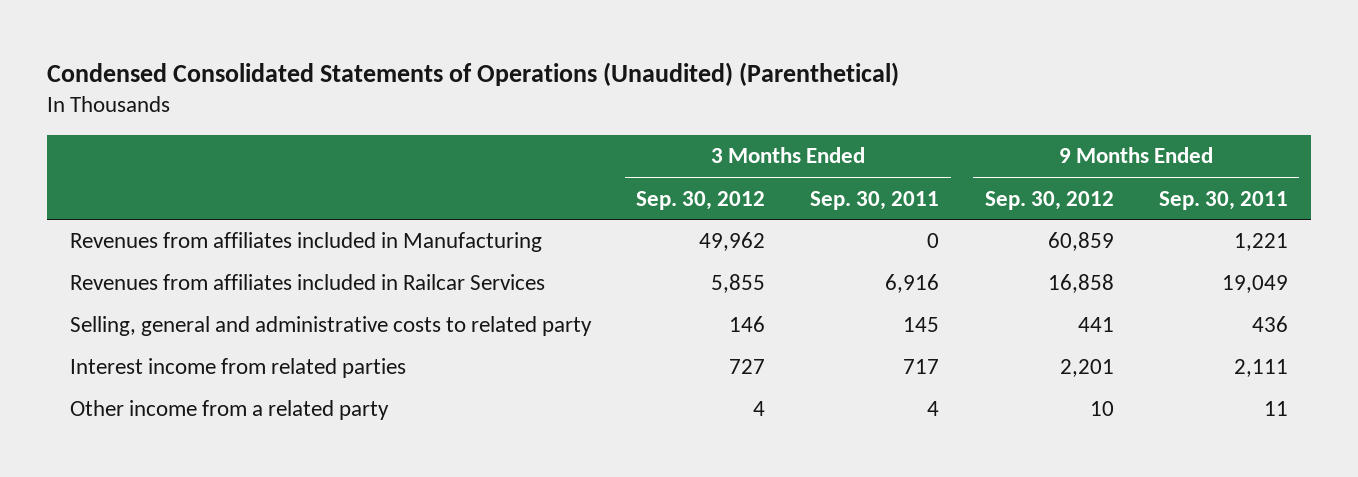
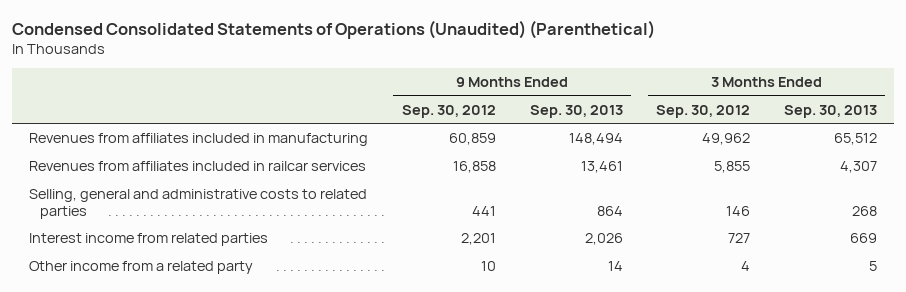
- | 3 Months Ended Sep. 30, 2012 | 3 Months Ended Sep. 30, 2011 | 9 Months Ended Sep. 30, 2012 | 9 Months Ended Sep. 30, 2011
+ | 9 Months Ended Sep. 30, 2012 | 9 Months Ended Sep. 30, 2013 | 3 Months Ended Sep. 30, 2012 | 3 Months Ended Sep. 30, 2013
- Revenues from affiliates included in Manufacturing | 49,962 | 0 | 60,859 | 1,221
- Revenues from affiliates included in Railcar Services | 5,855 | 6,916 | 16,858 | 19,049
- Selling, general and administrative costs to related party | 146 | 145 | 441 | 436
+ Revenues from affiliates included in manufacturing | 60,859 | 148,494 | 49,962 | 65,512
+ Revenues from affiliates included in railcar services | 16,858 | 13,461 | 5,855 | 4,307
+ Selling, general and administrative costs to related parties | 441 | 864 | 146 | 268

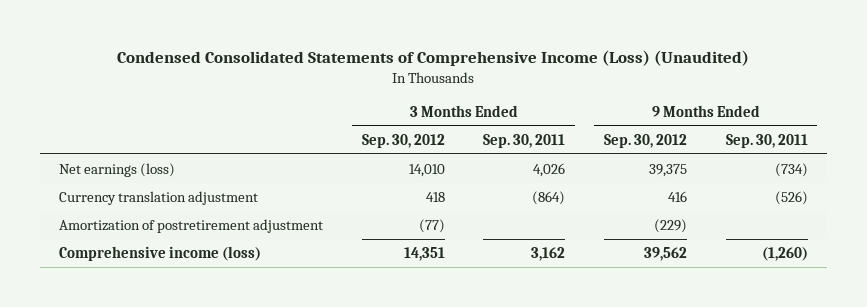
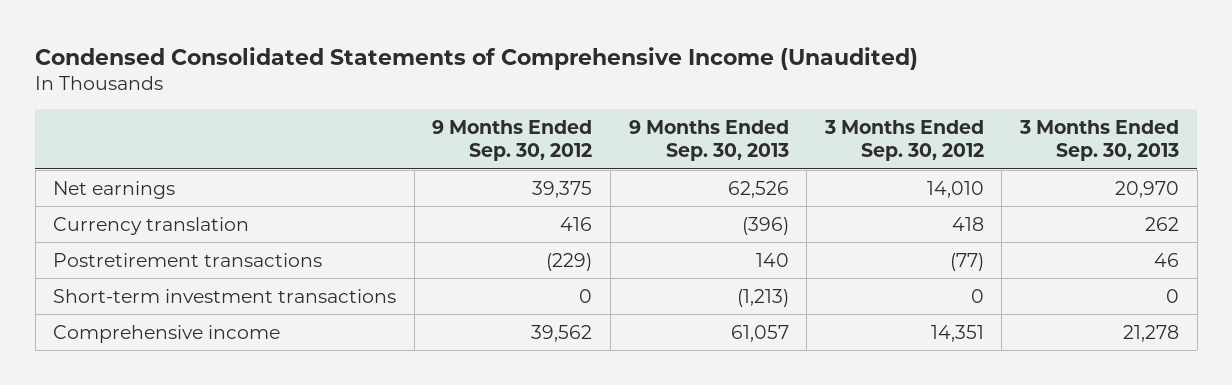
- Condensed Consolidated Statements of Comprehensive Income (Loss) (Unaudited)
+ Condensed Consolidated Statements of Comprehensive Income (Unaudited)
- | 3 Months Ended Sep. 30, 2012 | 3 Months Ended Sep. 30, 2011 | 9 Months Ended Sep. 30, 2012 | 9 Months Ended Sep. 30, 2011
+ | 9 Months Ended Sep. 30, 2012 | 9 Months Ended Sep. 30, 2013 | 3 Months Ended Sep. 30, 2012 | 3 Months Ended Sep. 30, 2013
- Net earnings (loss) | 14,010 | 4,026 | 39,375 | (734)
- Currency translation adjustment | 418 | (864) | 416 | (526)
- Amortization of postretirement adjustment | (77) | | (229) |
- Comprehensive income (loss) | 14,351 | 3,162 | 39,562 | (1,260)
+ Net earnings | 39,375 | 62,526 | 14,010 | 20,970
+ Currency translation | 416 | (396) | 418 | 262
+ Postretirement transactions | (229) | 140 | (77) | 46
+ Short-term investment transactions | 0 | (1,213) | 0 | 0
+ Comprehensive income | 39,562 | 61,057 | 14,351 | 21,278

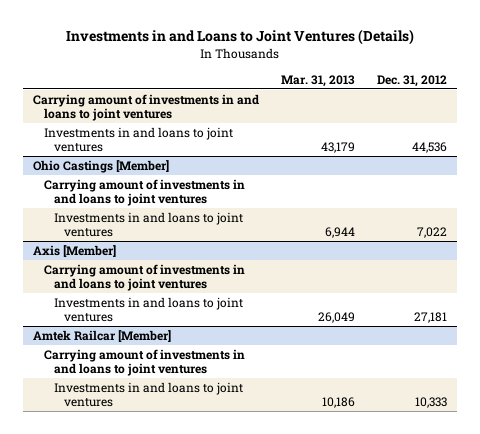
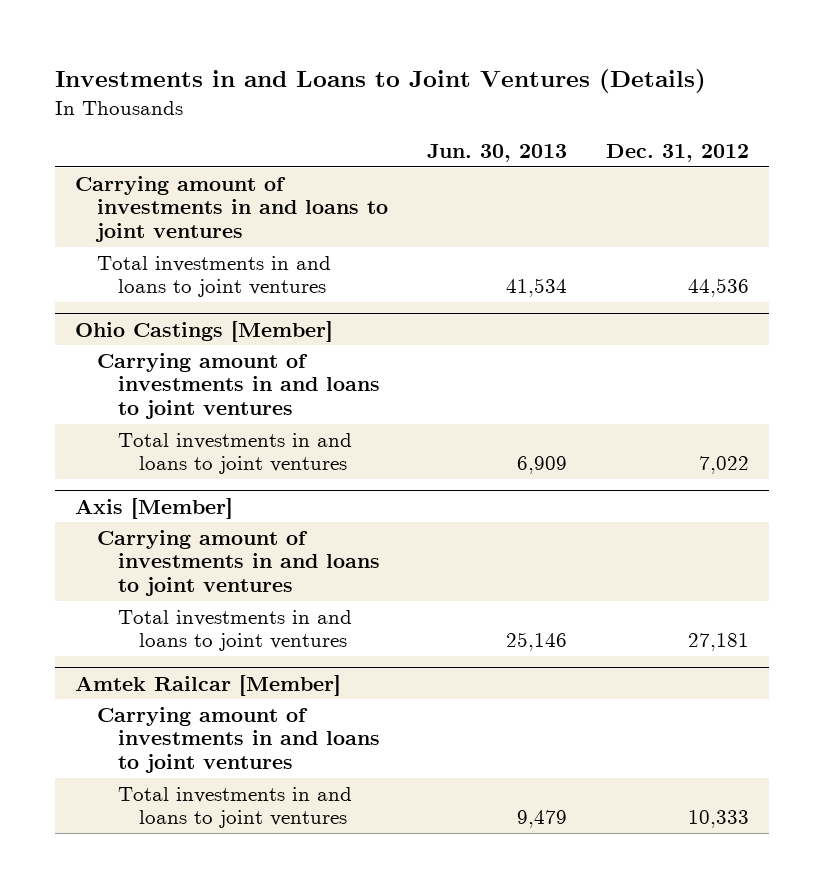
- | Mar. 31, 2013 | Dec. 31, 2012
+ | Jun. 30, 2013 | Dec. 31, 2012
- Investments in and loans to joint ventures | 43,179 | 44,536
+ Total investments in and loans to joint ventures | 41,534 | 44,536
@ Ohio Castings [Member]
- Investments in and loans to joint ventures | 6,944 | 7,022
+ Total investments in and loans to joint ventures | 6,909 | 7,022
@ Axis [Member]
- Investments in and loans to joint ventures | 26,049 | 27,181
+ Total investments in and loans to joint ventures | 25,146 | 27,181
@ Amtek Railcar [Member]
- Investments in and loans to joint ventures | 10,186 | 10,333
+ Total investments in and loans to joint ventures | 9,479 | 10,333

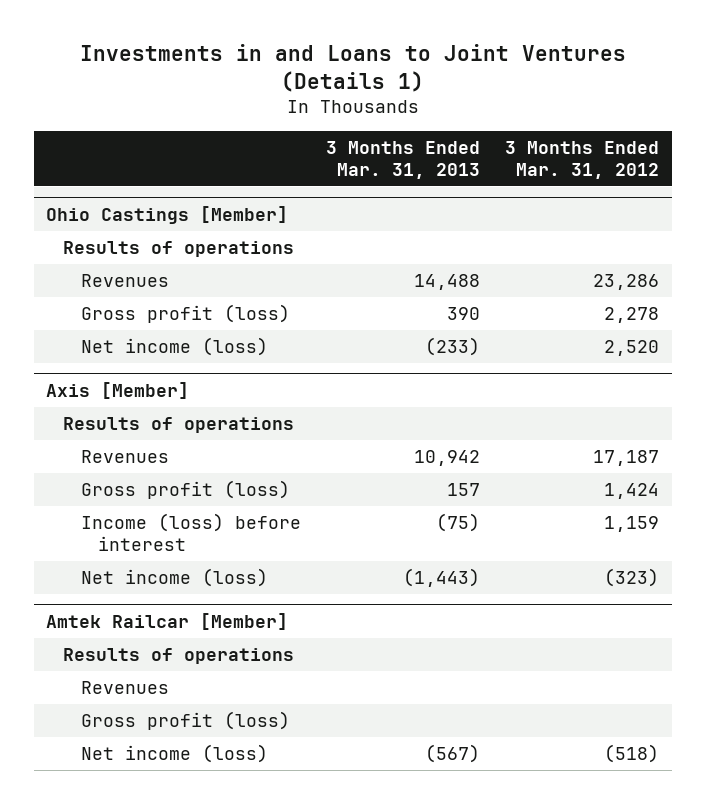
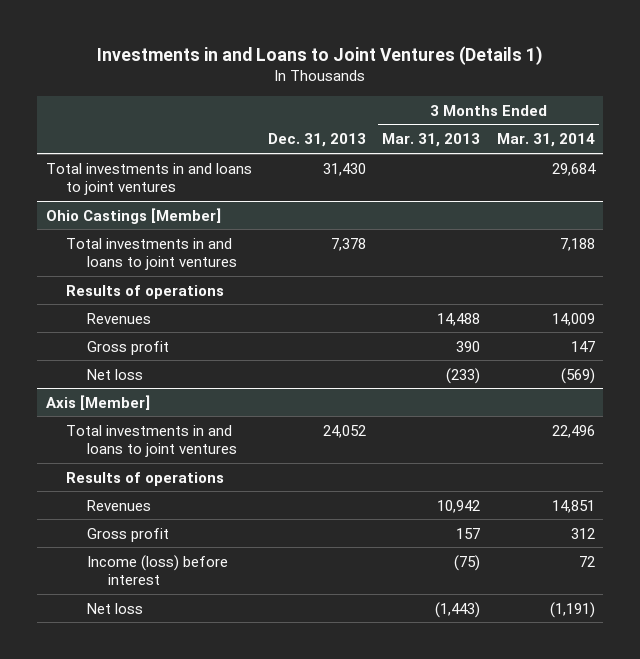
- | 3 Months Ended Mar. 31, 2013 | 3 Months Ended Mar. 31, 2012
+ | Dec. 31, 2013 | 3 Months Ended Mar. 31, 2013 | 3 Months Ended Mar. 31, 2014
+ Total investments in and loans to joint ventures | 31,430 | | 29,684
@ Ohio Castings [Member]
+ Total investments in and loans to joint ventures | 7,378 | | 7,188
- Gross profit (loss) | 390 | 2,278
- Net income (loss) | (233) | 2,520
+ Gross profit | | 390 | 147
+ Net loss | | (233) | (569)
@ Axis [Member]
+ Total investments in and loans to joint ventures | 24,052 | | 22,496
- Gross profit (loss) | 157 | 1,424
+ Gross profit | | 157 | 312
- Net income (loss) | (1,443) | (323)
- Amtek Railcar [Member]
- Results of operations
- Revenues
- Gross profit (loss)
- Net income (loss) | (567) | (518)
@ Axis [Member]
+ Net loss | | (1,443) | (1,191)

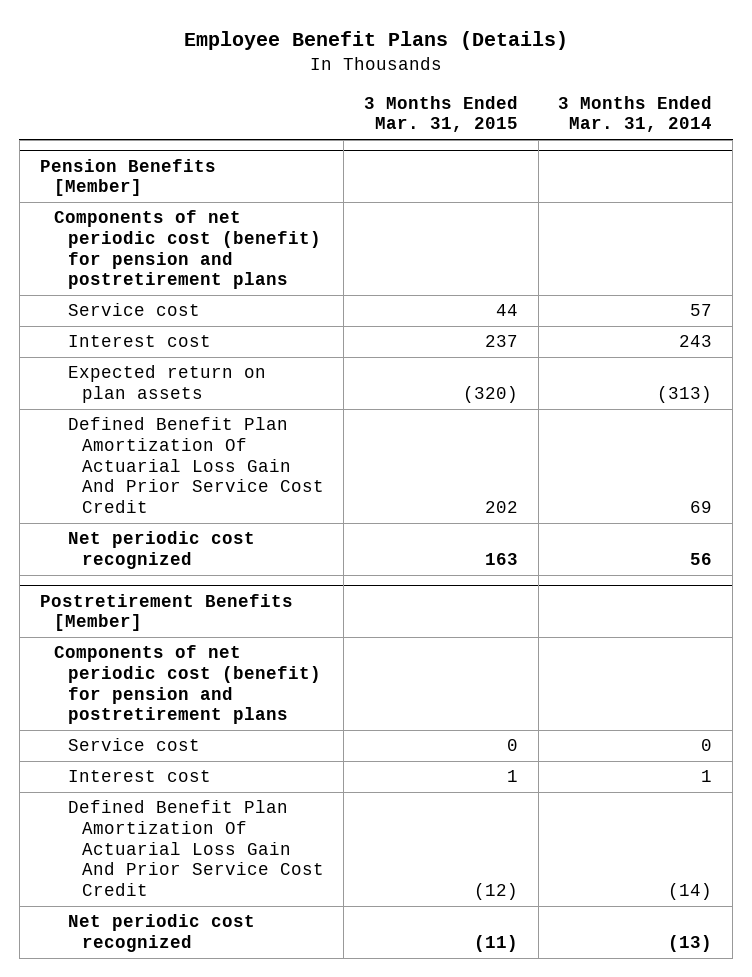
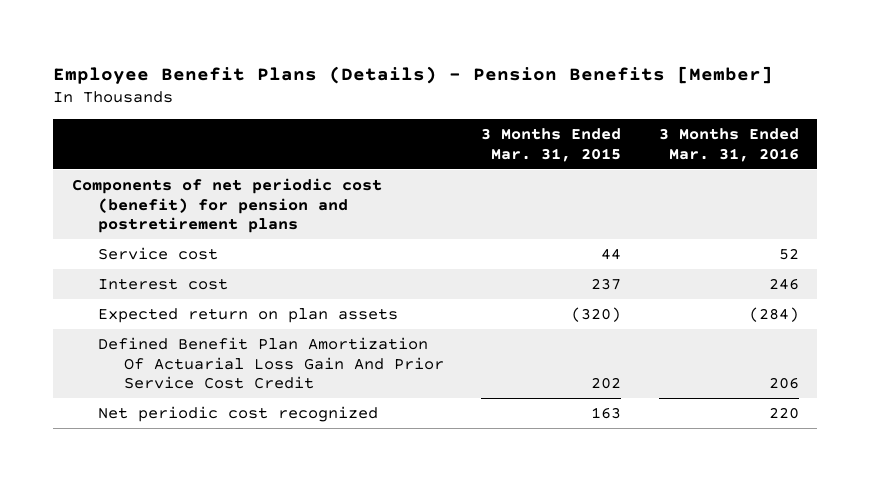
- Employee Benefit Plans (Details)
+ Employee Benefit Plans (Details) - Pension Benefits [Member]
- | 3 Months Ended Mar. 31, 2015 | 3 Months Ended Mar. 31, 2014
+ | 3 Months Ended Mar. 31, 2015 | 3 Months Ended Mar. 31, 2016
- Pension Benefits [Member]
- Postretirement Benefits [Member]
- Components of net periodic cost (benefit) for pension and postretirement plans
- Service cost | 0 | 0
- Interest cost | 1 | 1
- Defined Benefit Plan Amortization Of Actuarial Loss Gain And Prior Service Cost Credit | (12) | (14)
- Net periodic cost recognized | (11) | (13)

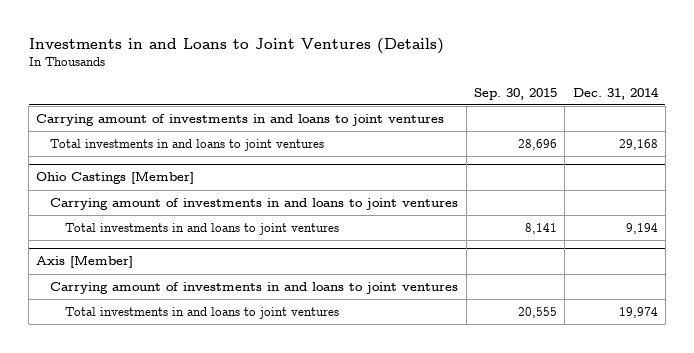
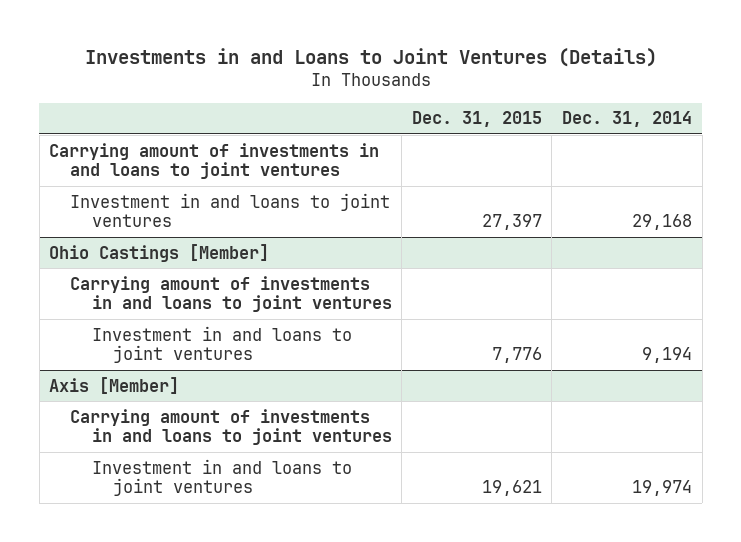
- | Sep. 30, 2015 | Dec. 31, 2014
+ | Dec. 31, 2015 | Dec. 31, 2014
- Total investments in and loans to joint ventures | 28,696 | 29,168
+ Investment in and loans to joint ventures | 27,397 | 29,168
@ Ohio Castings [Member]
- Total investments in and loans to joint ventures | 8,141 | 9,194
+ Investment in and loans to joint ventures | 7,776 | 9,194
@ Axis [Member]
- Total investments in and loans to joint ventures | 20,555 | 19,974
+ Investment in and loans to joint ventures | 19,621 | 19,974

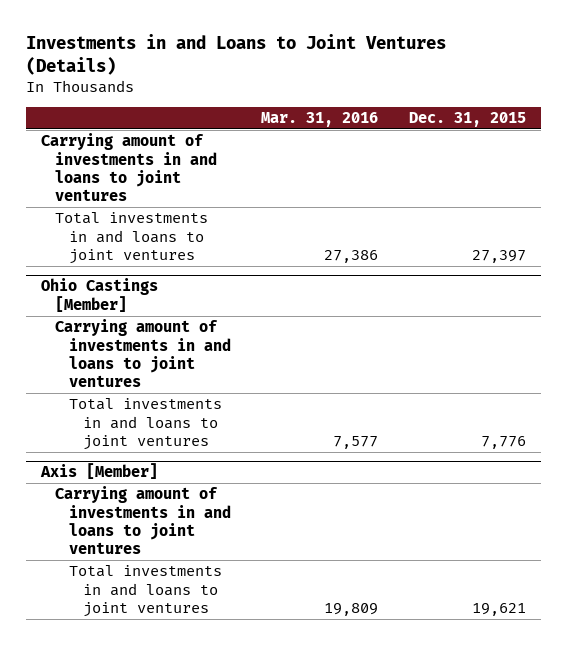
- | Dec. 31, 2015 | Dec. 31, 2014
+ | Mar. 31, 2016 | Dec. 31, 2015
- Investment in and loans to joint ventures | 27,397 | 29,168
+ Total investments in and loans to joint ventures | 27,386 | 27,397
@ Ohio Castings [Member]
- Investment in and loans to joint ventures | 7,776 | 9,194
+ Total investments in and loans to joint ventures | 7,577 | 7,776
@ Axis [Member]
- Investment in and loans to joint ventures | 19,621 | 19,974
+ Total investments in and loans to joint ventures | 19,809 | 19,621

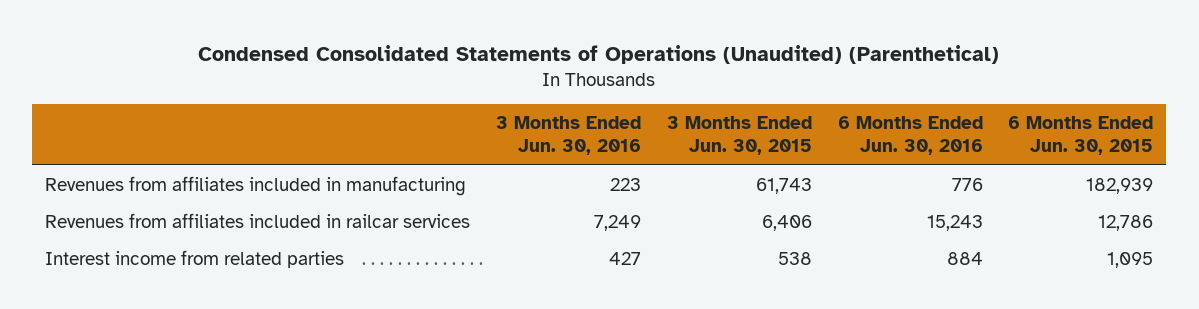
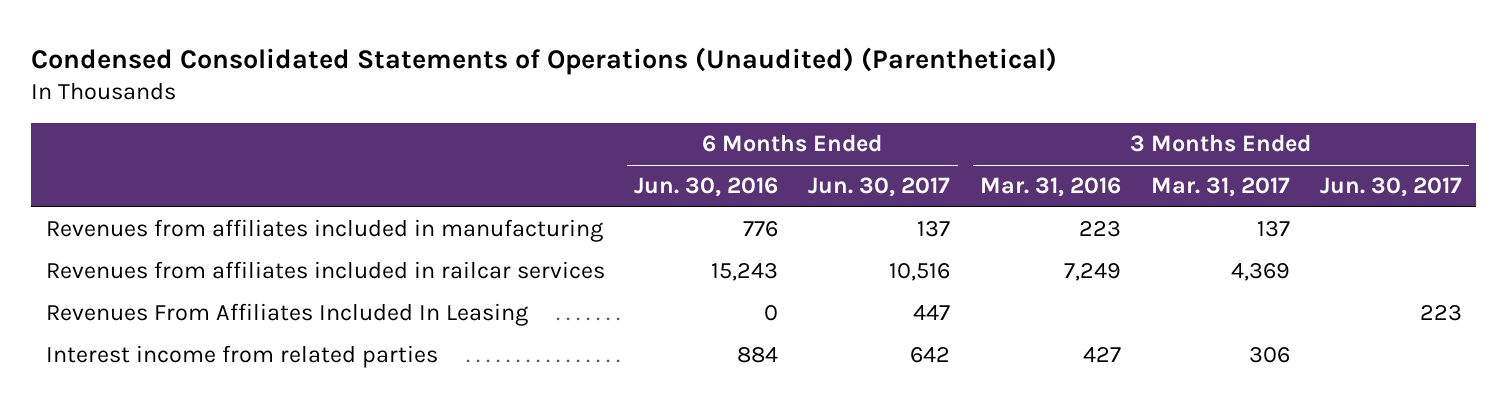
- | 3 Months Ended Jun. 30, 2016 | 3 Months Ended Jun. 30, 2015 | 6 Months Ended Jun. 30, 2016 | 6 Months Ended Jun. 30, 2015
+ | 6 Months Ended Jun. 30, 2016 | 6 Months Ended Jun. 30, 2017 | 3 Months Ended Mar. 31, 2016 | 3 Months Ended Mar. 31, 2017 | 3 Months Ended Jun. 30, 2017
+ Revenues From Affiliates Included In Leasing | 0 | 447 | | | 223

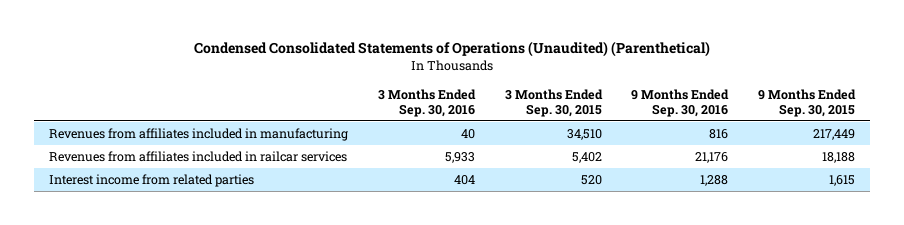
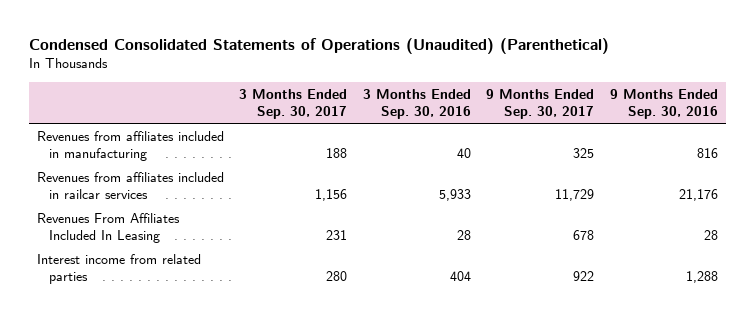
- | 3 Months Ended Sep. 30, 2016 | 3 Months Ended Sep. 30, 2015 | 9 Months Ended Sep. 30, 2016 | 9 Months Ended Sep. 30, 2015
+ | 3 Months Ended Sep. 30, 2017 | 3 Months Ended Sep. 30, 2016 | 9 Months Ended Sep. 30, 2017 | 9 Months Ended Sep. 30, 2016
+ Revenues From Affiliates Included In Leasing | 231 | 28 | 678 | 28

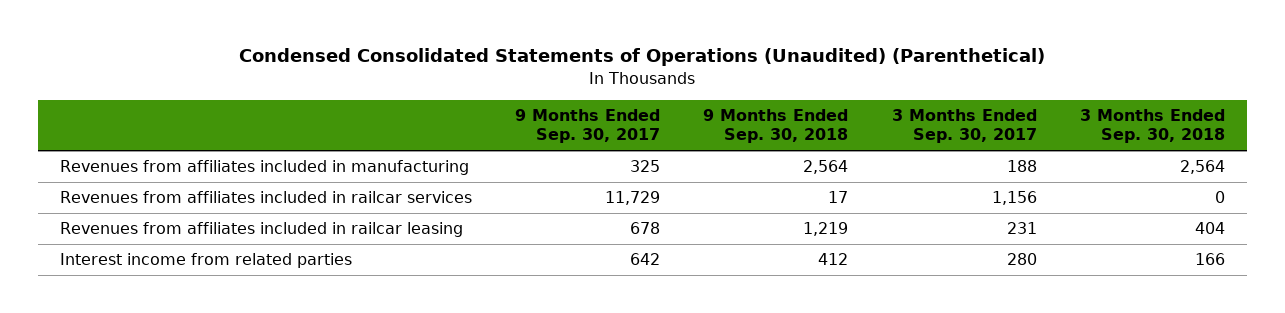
- | 3 Months Ended Sep. 30, 2017 | 3 Months Ended Sep. 30, 2016 | 9 Months Ended Sep. 30, 2017 | 9 Months Ended Sep. 30, 2016
+ | 9 Months Ended Sep. 30, 2017 | 9 Months Ended Sep. 30, 2018 | 3 Months Ended Sep. 30, 2017 | 3 Months Ended Sep. 30, 2018
- Revenues From Affiliates Included In Leasing | 231 | 28 | 678 | 28
- Interest income from related parties | 280 | 404 | 922 | 1,288
+ Revenues from affiliates included in railcar leasing | 678 | 1,219 | 231 | 404
+ Interest income from related parties | 642 | 412 | 280 | 166

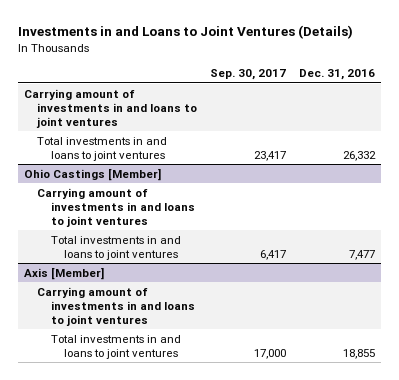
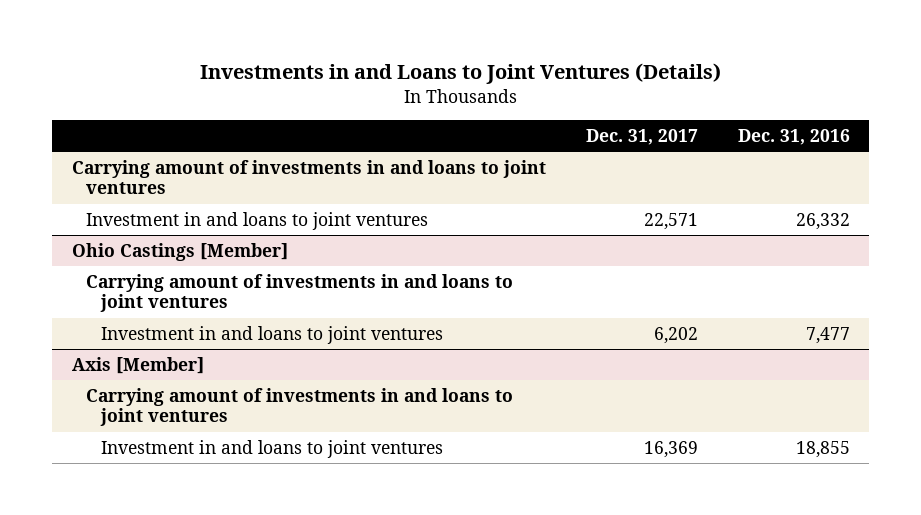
- | Sep. 30, 2017 | Dec. 31, 2016
+ | Dec. 31, 2017 | Dec. 31, 2016
- Total investments in and loans to joint ventures | 23,417 | 26,332
+ Investment in and loans to joint ventures | 22,571 | 26,332
@ Ohio Castings [Member]
- Total investments in and loans to joint ventures | 6,417 | 7,477
+ Investment in and loans to joint ventures | 6,202 | 7,477
@ Axis [Member]
- Total investments in and loans to joint ventures | 17,000 | 18,855
+ Investment in and loans to joint ventures | 16,369 | 18,855

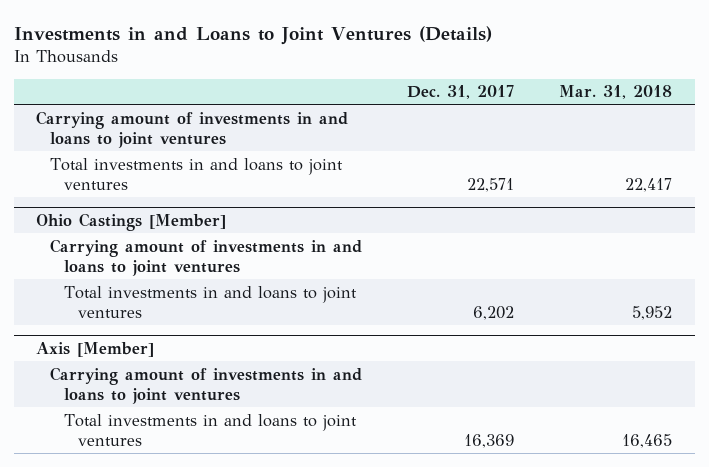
- | Dec. 31, 2017 | Dec. 31, 2016
+ | Dec. 31, 2017 | Mar. 31, 2018
- Investment in and loans to joint ventures | 22,571 | 26,332
+ Total investments in and loans to joint ventures | 22,571 | 22,417
@ Ohio Castings [Member]
- Investment in and loans to joint ventures | 6,202 | 7,477
+ Total investments in and loans to joint ventures | 6,202 | 5,952
@ Axis [Member]
- Investment in and loans to joint ventures | 16,369 | 18,855
+ Total investments in and loans to joint ventures | 16,369 | 16,465

